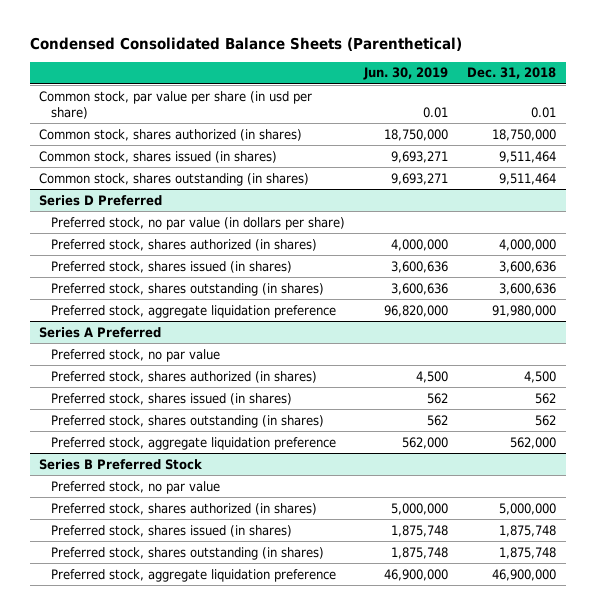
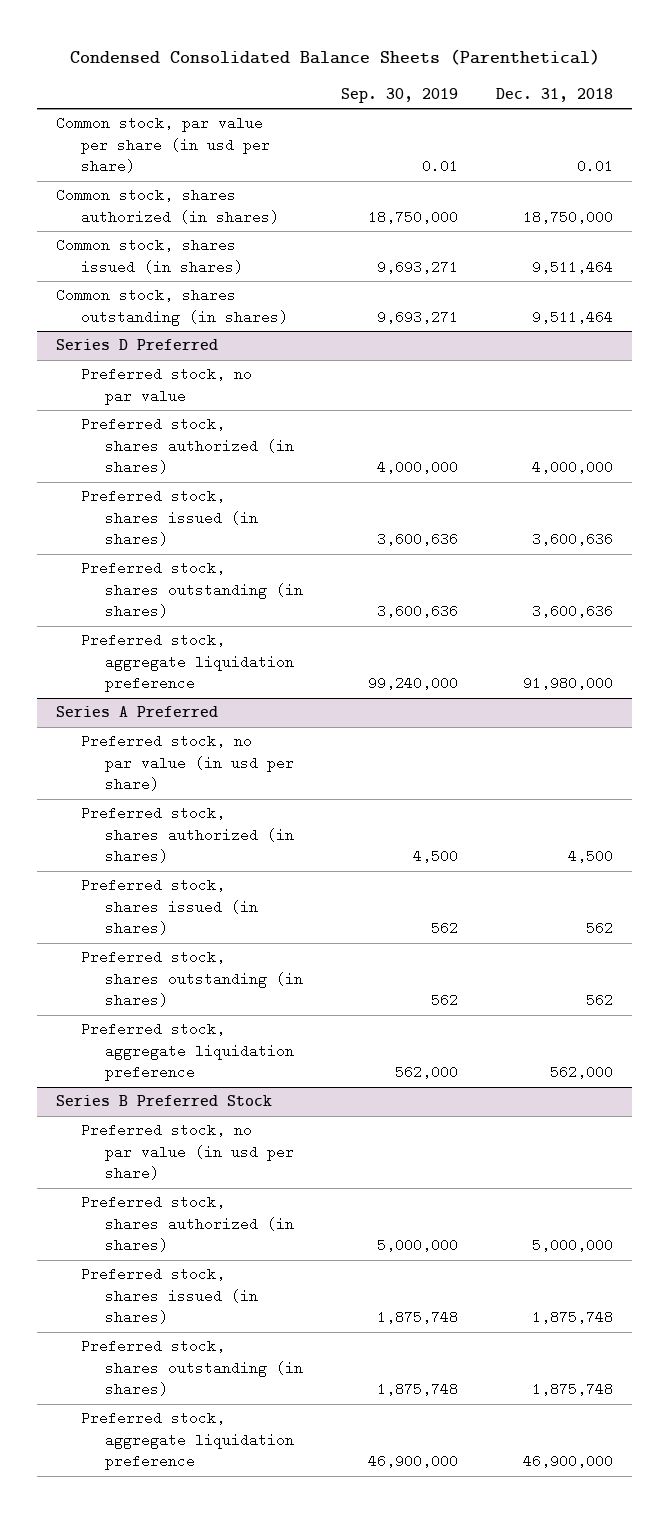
- | Jun. 30, 2019 | Dec. 31, 2018
+ | Sep. 30, 2019 | Dec. 31, 2018
@ Series D Preferred
- Preferred stock, no par value (in dollars per share)
+ Preferred stock, no par value
@ Series A Preferred
- Preferred stock, no par value
+ Preferred stock, no par value (in usd per share)
@ Series B Preferred Stock
- Preferred stock, no par value
+ Preferred stock, no par value (in usd per share)

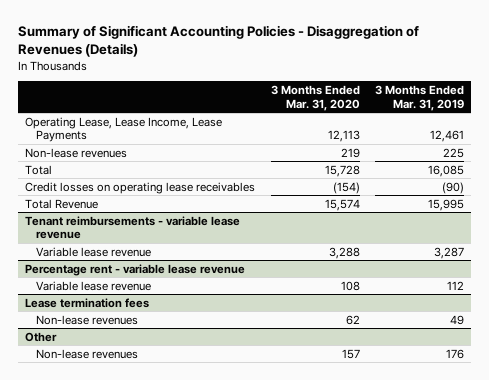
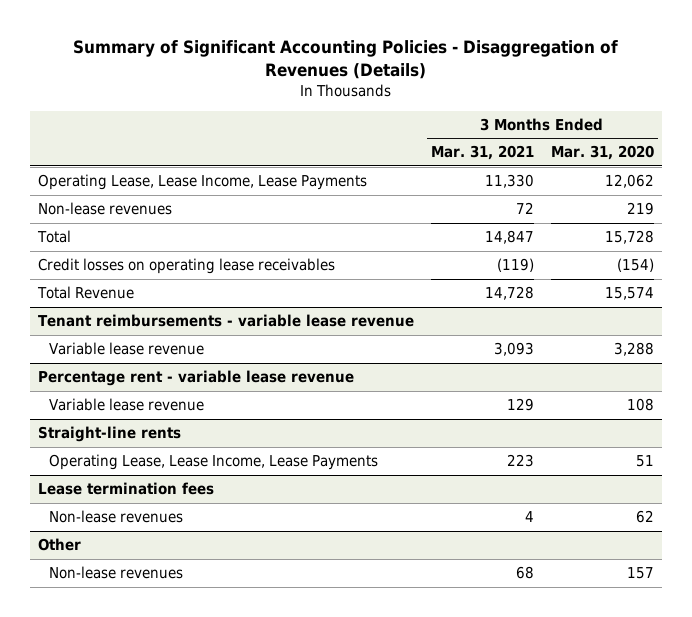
- | 3 Months Ended Mar. 31, 2020 | 3 Months Ended Mar. 31, 2019
+ | 3 Months Ended Mar. 31, 2021 | 3 Months Ended Mar. 31, 2020
- Operating Lease, Lease Income, Lease Payments | 12,113 | 12,461
+ Operating Lease, Lease Income, Lease Payments | 11,330 | 12,062
+ Straight-line rents
+ Operating Lease, Lease Income, Lease Payments | 223 | 51

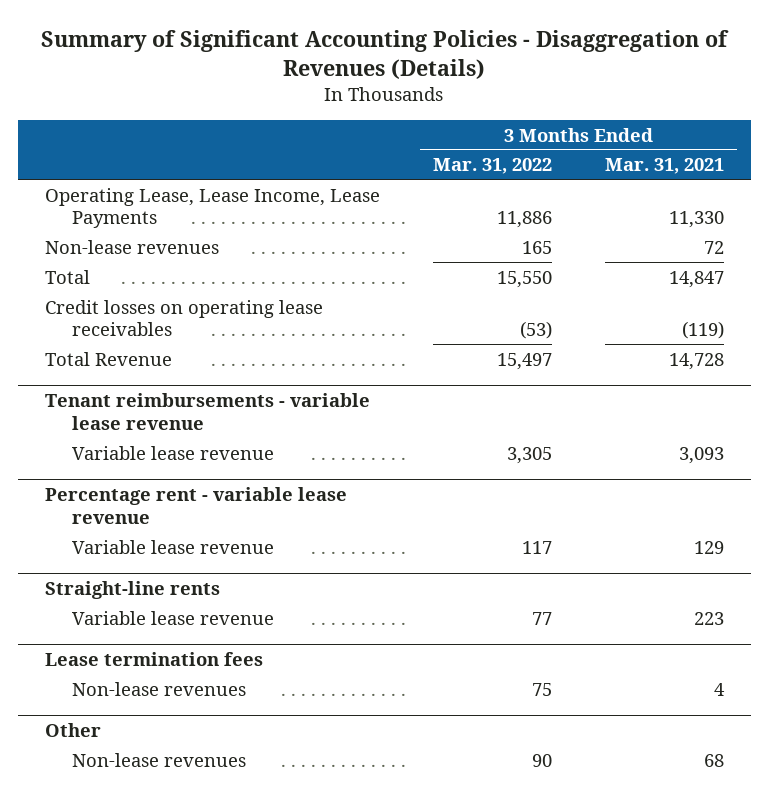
- | 3 Months Ended Mar. 31, 2021 | 3 Months Ended Mar. 31, 2020
+ | 3 Months Ended Mar. 31, 2022 | 3 Months Ended Mar. 31, 2021
@ Straight-line rents
- Operating Lease, Lease Income, Lease Payments | 223 | 51
+ Variable lease revenue | 77 | 223

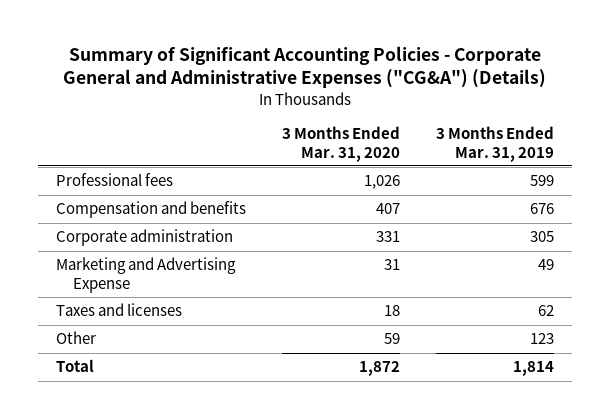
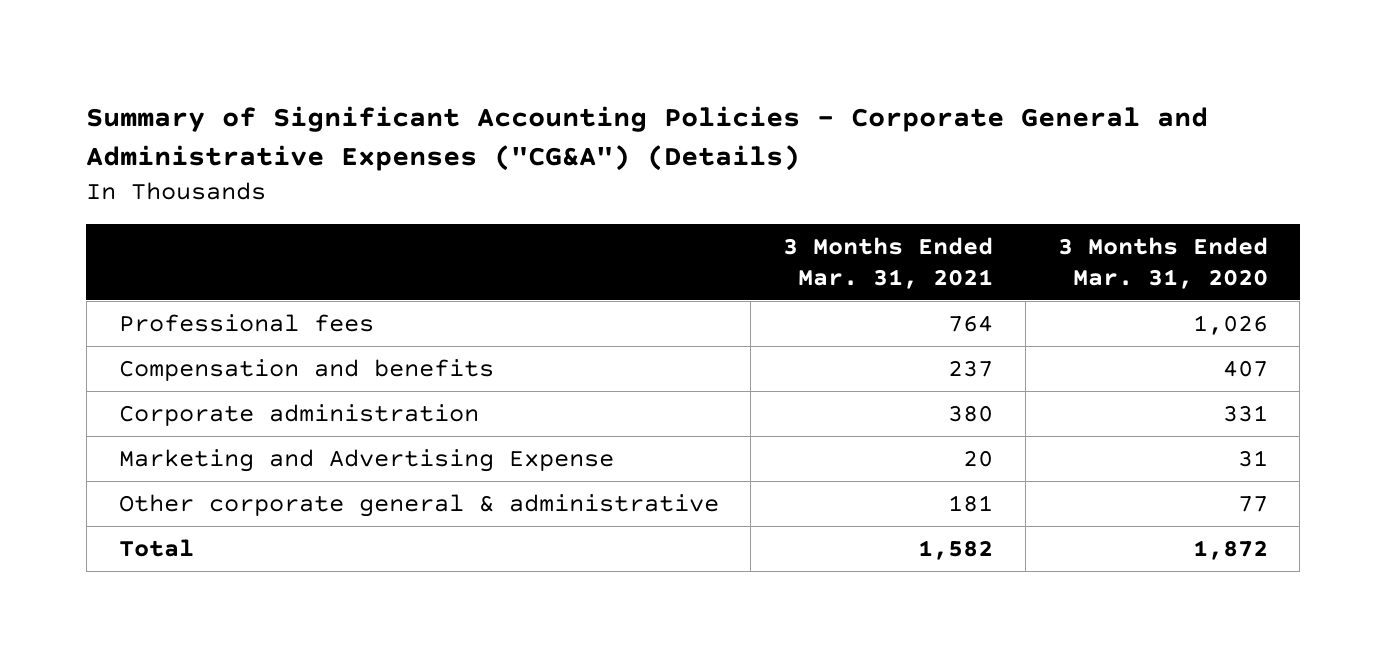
- | 3 Months Ended Mar. 31, 2020 | 3 Months Ended Mar. 31, 2019
+ | 3 Months Ended Mar. 31, 2021 | 3 Months Ended Mar. 31, 2020
- Taxes and licenses | 18 | 62
- Other | 59 | 123
+ Other corporate general & administrative | 181 | 77

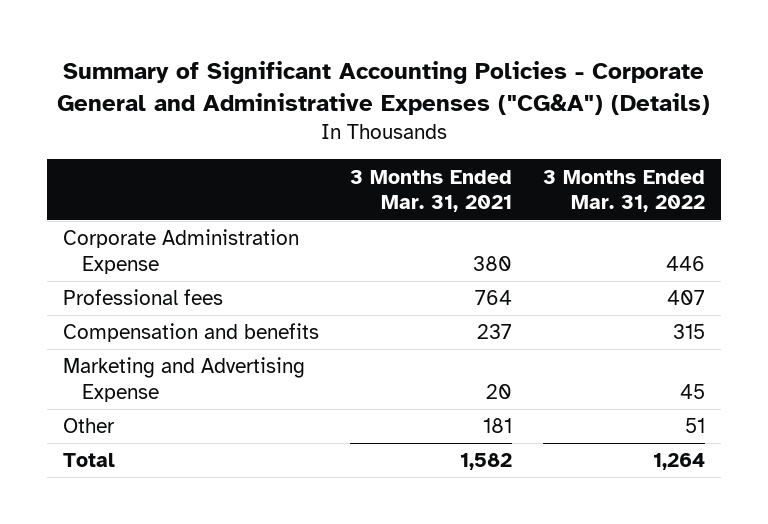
- | 3 Months Ended Mar. 31, 2021 | 3 Months Ended Mar. 31, 2020
+ | 3 Months Ended Mar. 31, 2021 | 3 Months Ended Mar. 31, 2022
+ Corporate Administration Expense | 380 | 446
- Corporate administration | 380 | 331
- Other corporate general & administrative | 181 | 77
+ Other | 181 | 51

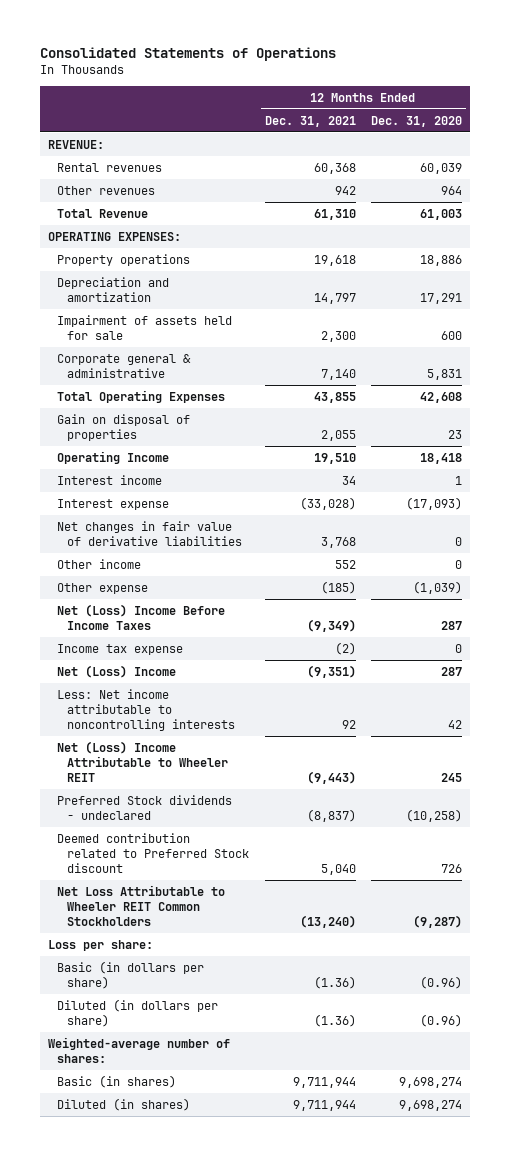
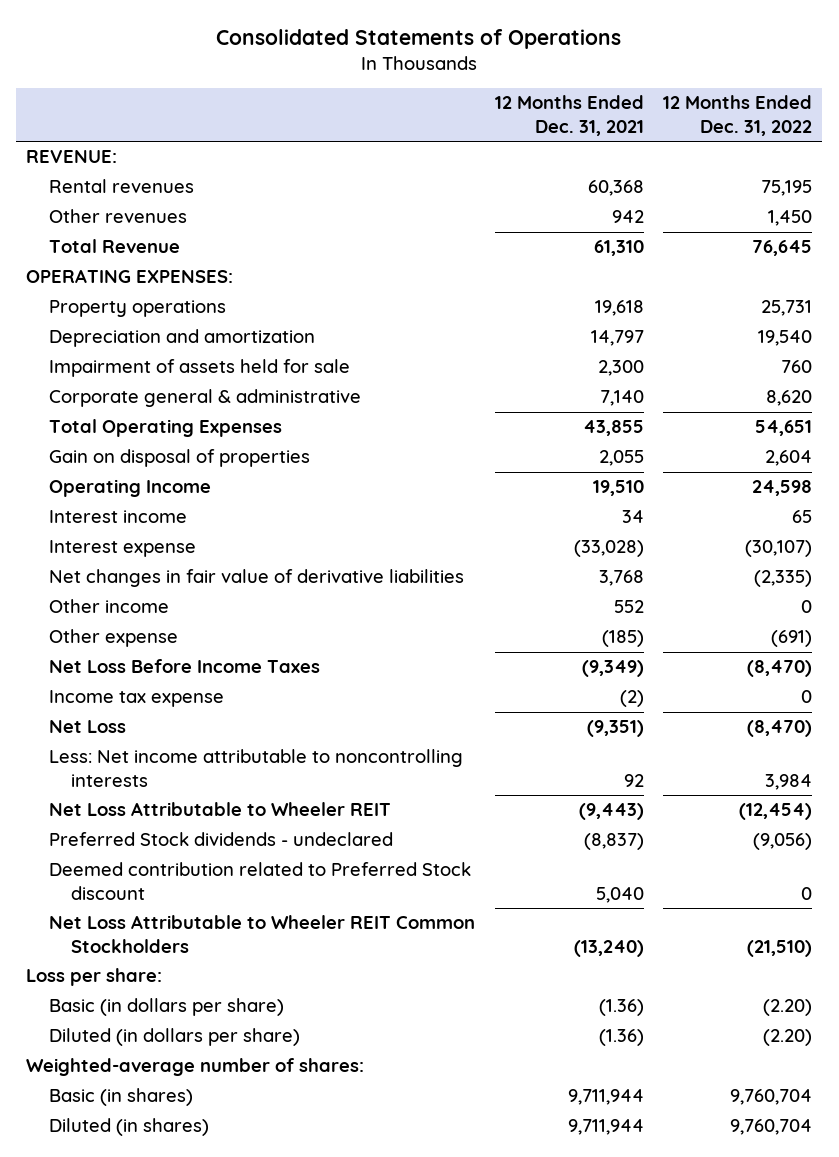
- | 12 Months Ended Dec. 31, 2021 | 12 Months Ended Dec. 31, 2020
+ | 12 Months Ended Dec. 31, 2021 | 12 Months Ended Dec. 31, 2022
- Net (Loss) Income Before Income Taxes | (9,349) | 287
+ Net Loss Before Income Taxes | (9,349) | (8,470)
- Net (Loss) Income | (9,351) | 287
+ Net Loss | (9,351) | (8,470)
- Net (Loss) Income Attributable to Wheeler REIT | (9,443) | 245
+ Net Loss Attributable to Wheeler REIT | (9,443) | (12,454)

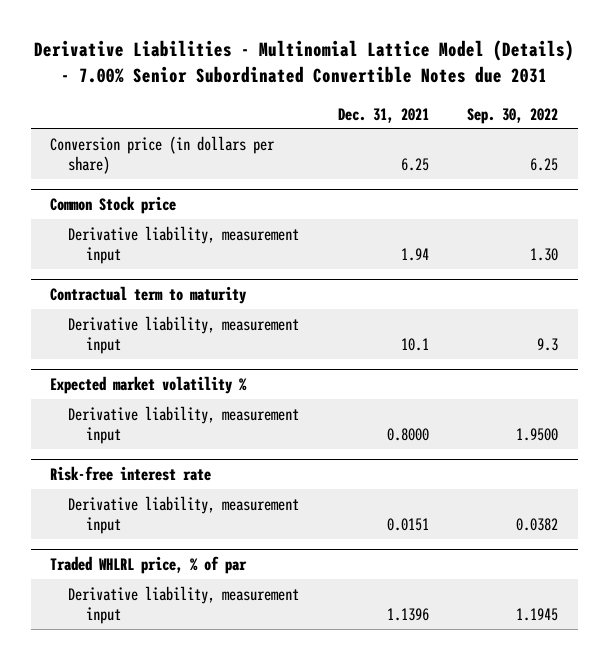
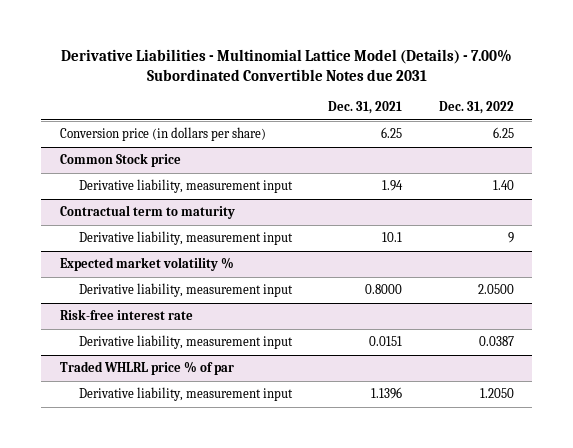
- Derivative Liabilities - Multinomial Lattice Model (Details) - 7.00% Senior Subordinated Convertible Notes due 2031
+ Derivative Liabilities - Multinomial Lattice Model (Details) - 7.00% Subordinated Convertible Notes due 2031
- | Dec. 31, 2021 | Sep. 30, 2022
+ | Dec. 31, 2021 | Dec. 31, 2022
- Traded WHLRL price, % of par
+ Traded WHLRL price % of par

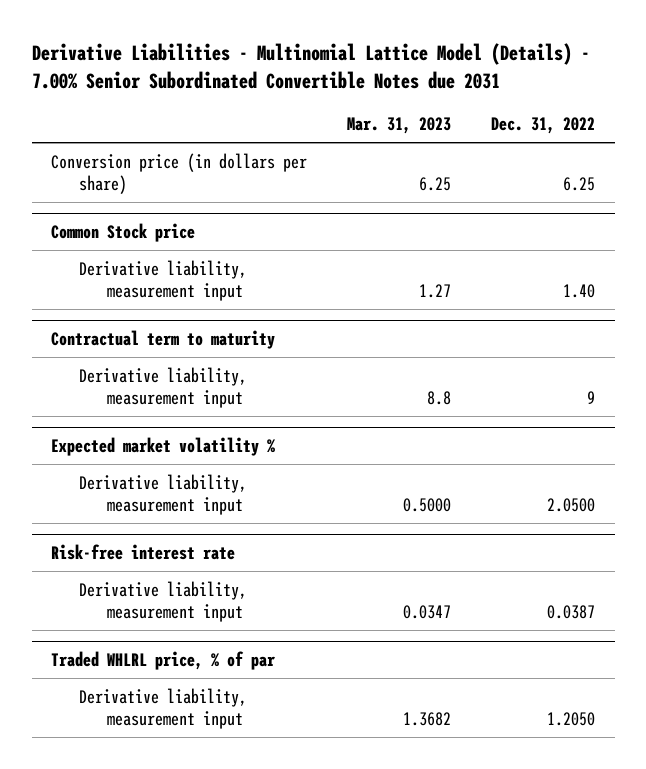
- Derivative Liabilities - Multinomial Lattice Model (Details) - 7.00% Subordinated Convertible Notes due 2031
+ Derivative Liabilities - Multinomial Lattice Model (Details) - 7.00% Senior Subordinated Convertible Notes due 2031
- | Dec. 31, 2021 | Dec. 31, 2022
+ | Mar. 31, 2023 | Dec. 31, 2022
- Traded WHLRL price % of par
+ Traded WHLRL price, % of par

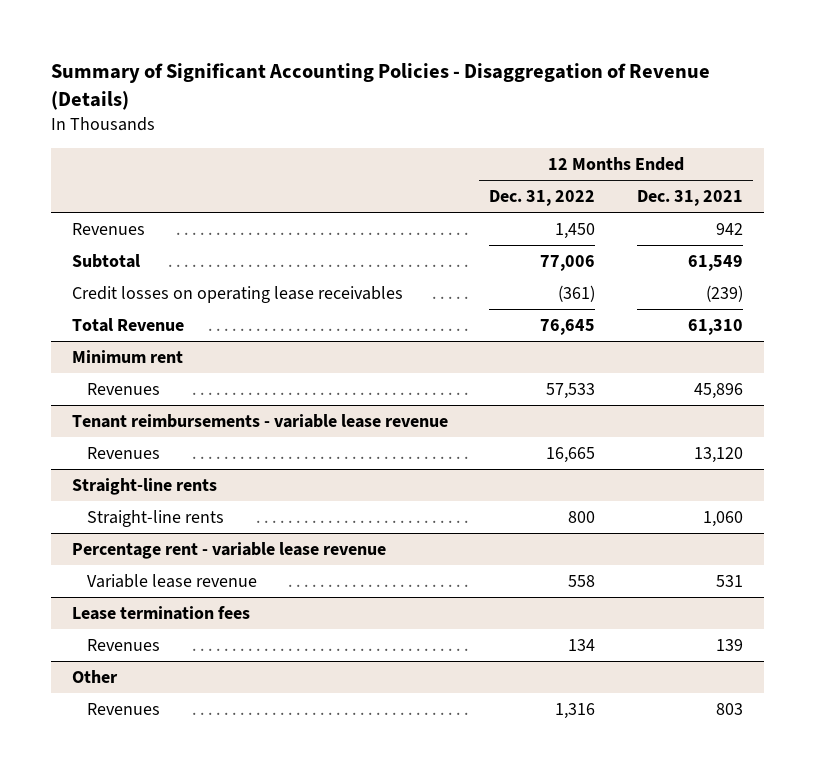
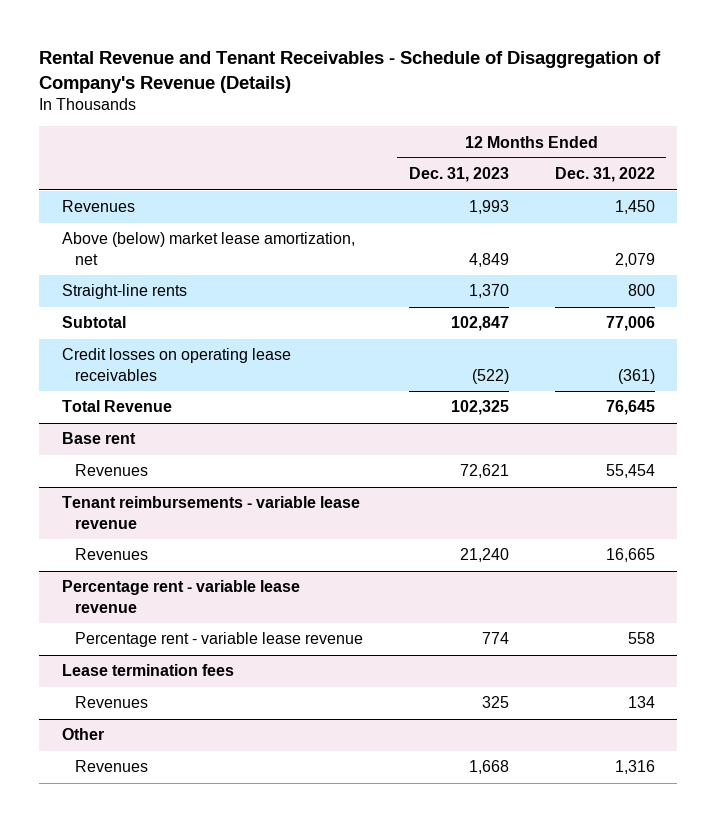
- Summary of Significant Accounting Policies - Disaggregation of Revenue (Details)
+ Rental Revenue and Tenant Receivables - Schedule of Disaggregation of Company's Revenue (Details)
- | 12 Months Ended Dec. 31, 2022 | 12 Months Ended Dec. 31, 2021
+ | 12 Months Ended Dec. 31, 2023 | 12 Months Ended Dec. 31, 2022
+ Above (below) market lease amortization, net | 4,849 | 2,079
+ Straight-line rents | 1,370 | 800
- Minimum rent
- Revenues | 57,533 | 45,896
+ Base rent
+ Revenues | 72,621 | 55,454
- Straight-line rents
- Straight-line rents | 800 | 1,060
@ Percentage rent - variable lease revenue
- Variable lease revenue | 558 | 531
+ Percentage rent - variable lease revenue | 774 | 558

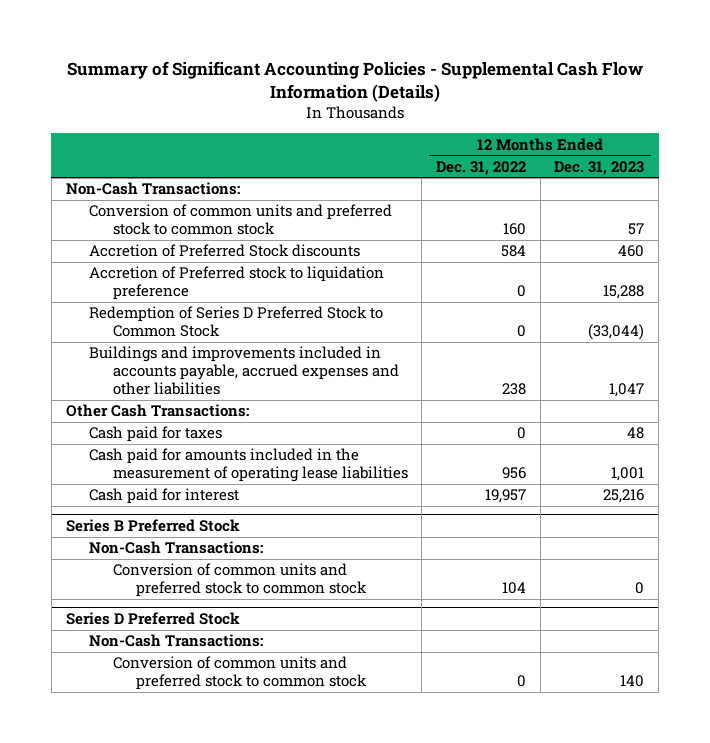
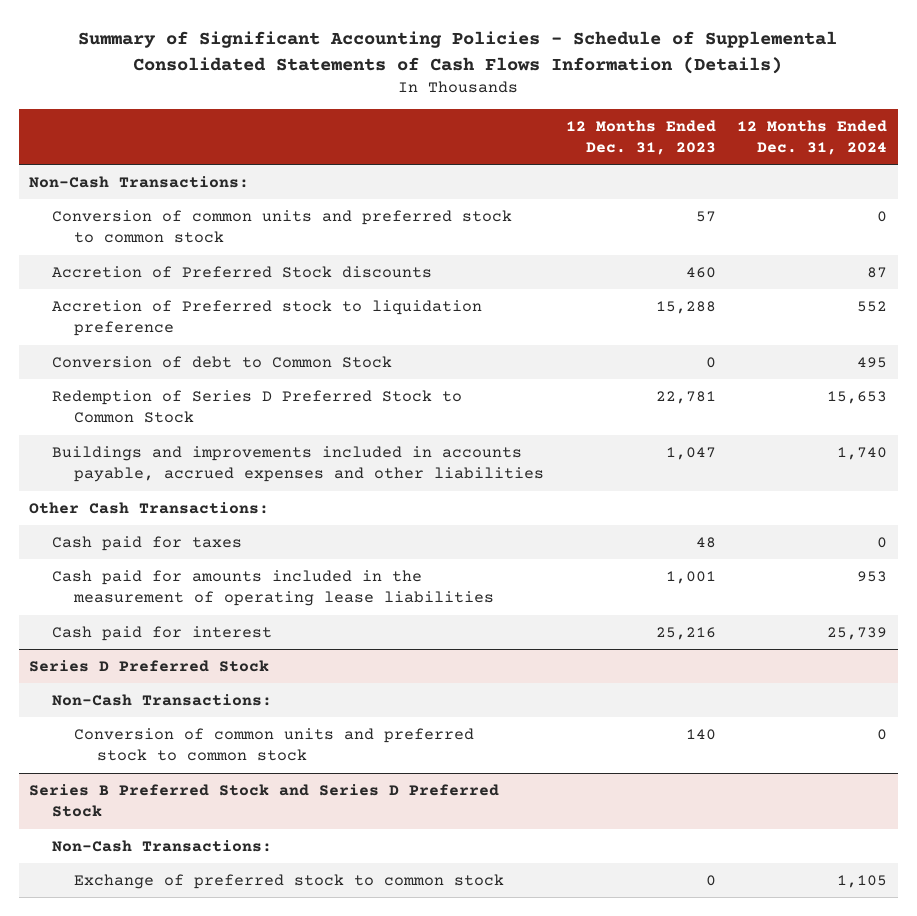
- Summary of Significant Accounting Policies - Supplemental Cash Flow Information (Details)
+ Summary of Significant Accounting Policies - Schedule of Supplemental Consolidated Statements of Cash Flows Information (Details)
- | 12 Months Ended Dec. 31, 2022 | 12 Months Ended Dec. 31, 2023
+ | 12 Months Ended Dec. 31, 2023 | 12 Months Ended Dec. 31, 2024
- Redemption of Series D Preferred Stock to Common Stock | 0 | (33,044)
+ Conversion of debt to Common Stock | 0 | 495
+ Redemption of Series D Preferred Stock to Common Stock | 22,781 | 15,653
- Series B Preferred Stock
- Non-Cash Transactions:
- Conversion of common units and preferred stock to common stock | 104 | 0
+ Series B Preferred Stock and Series D Preferred Stock
+ Non-Cash Transactions:
+ Exchange of preferred stock to common stock | 0 | 1,105

